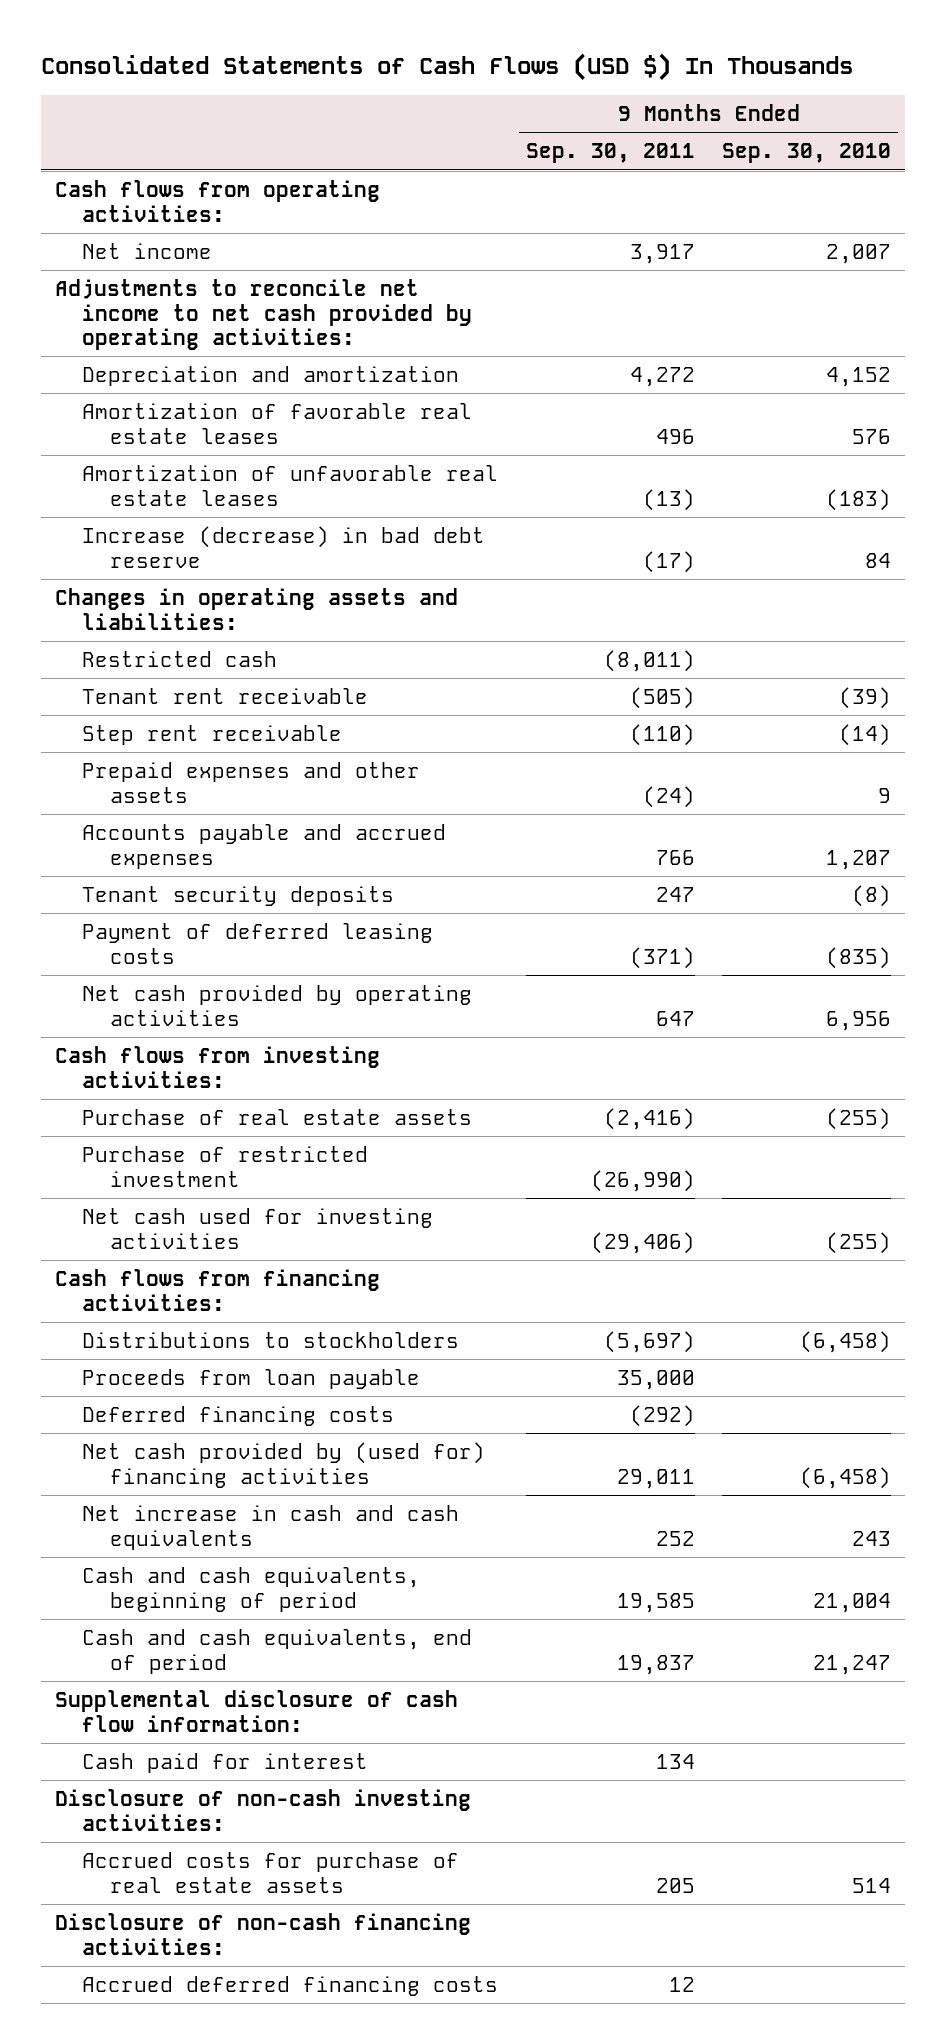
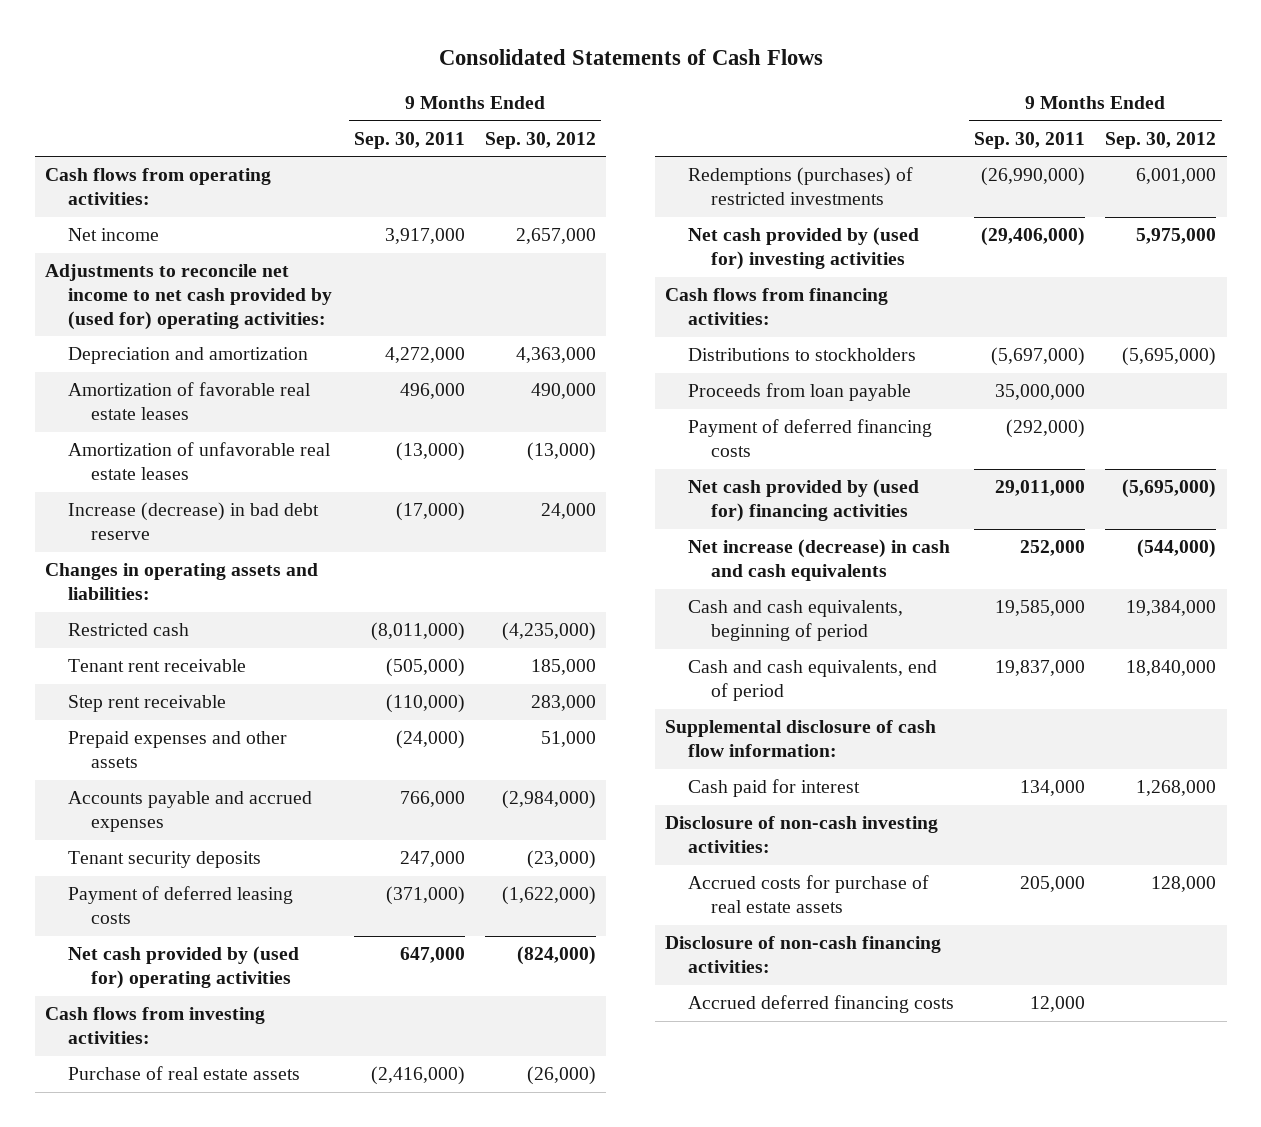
- Consolidated Statements of Cash Flows (USD $) In Thousands
+ Consolidated Statements of Cash Flows
- | 9 Months Ended Sep. 30, 2011 | 9 Months Ended Sep. 30, 2010
+ | 9 Months Ended Sep. 30, 2011 | 9 Months Ended Sep. 30, 2012
- Net income | 3,917 | 2,007
- Adjustments to reconcile net income to net cash provided by operating activities:
- Depreciation and amortization | 4,272 | 4,152
- Amortization of favorable real estate leases | 496 | 576
- Amortization of unfavorable real estate leases | (13) | (183)
- Increase (decrease) in bad debt reserve | (17) | 84
+ Net income | 3,917,000 | 2,657,000
+ Adjustments to reconcile net income to net cash provided by (used for) operating activities:
+ Depreciation and amortization | 4,272,000 | 4,363,000
+ Amortization of favorable real estate leases | 496,000 | 490,000
+ Amortization of unfavorable real estate leases | (13,000) | (13,000)
+ Increase (decrease) in bad debt reserve | (17,000) | 24,000
- Restricted cash | (8,011) |
- Tenant rent receivable | (505) | (39)
- Step rent receivable | (110) | (14)
- Prepaid expenses and other assets | (24) | 9
- Accounts payable and accrued expenses | 766 | 1,207
- Tenant security deposits | 247 | (8)
- Payment of deferred leasing costs | (371) | (835)
- Net cash provided by operating activities | 647 | 6,956
+ Restricted cash | (8,011,000) | (4,235,000)
+ Tenant rent receivable | (505,000) | 185,000
+ Step rent receivable | (110,000) | 283,000
+ Prepaid expenses and other assets | (24,000) | 51,000
+ Accounts payable and accrued expenses | 766,000 | (2,984,000)
+ Tenant security deposits | 247,000 | (23,000)
+ Payment of deferred leasing costs | (371,000) | (1,622,000)
+ Net cash provided by (used for) operating activities | 647,000 | (824,000)
- Purchase of real estate assets | (2,416) | (255)
- Purchase of restricted investment | (26,990) |
- Net cash used for investing activities | (29,406) | (255)
+ Purchase of real estate assets | (2,416,000) | (26,000)
+ Redemptions (purchases) of restricted investments | (26,990,000) | 6,001,000
+ Net cash provided by (used for) investing activities | (29,406,000) | 5,975,000
- Distributions to stockholders | (5,697) | (6,458)
- Proceeds from loan payable | 35,000 |
- Deferred financing costs | (292) |
- Net cash provided by (used for) financing activities | 29,011 | (6,458)
- Net increase in cash and cash equivalents | 252 | 243
- Cash and cash equivalents, beginning of period | 19,585 | 21,004
- Cash and cash equivalents, end of period | 19,837 | 21,247
+ Distributions to stockholders | (5,697,000) | (5,695,000)
+ Proceeds from loan payable | 35,000,000 |
+ Payment of deferred financing costs | (292,000) |
+ Net cash provided by (used for) financing activities | 29,011,000 | (5,695,000)
+ Net increase (decrease) in cash and cash equivalents | 252,000 | (544,000)
+ Cash and cash equivalents, beginning of period | 19,585,000 | 19,384,000
+ Cash and cash equivalents, end of period | 19,837,000 | 18,840,000
- Cash paid for interest | 134 |
+ Cash paid for interest | 134,000 | 1,268,000
- Accrued costs for purchase of real estate assets | 205 | 514
+ Accrued costs for purchase of real estate assets | 205,000 | 128,000
- Accrued deferred financing costs | 12 |
+ Accrued deferred financing costs | 12,000 |

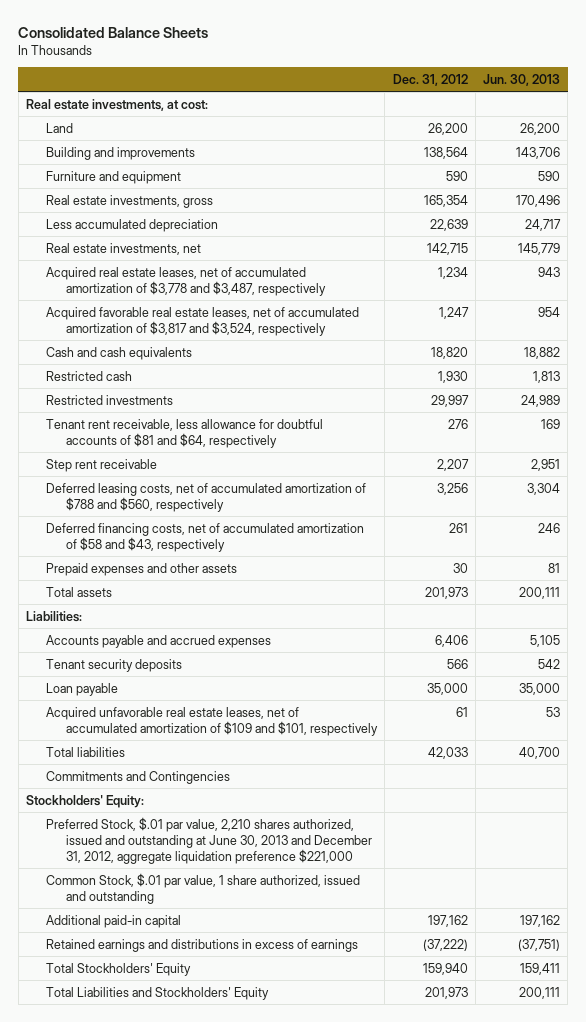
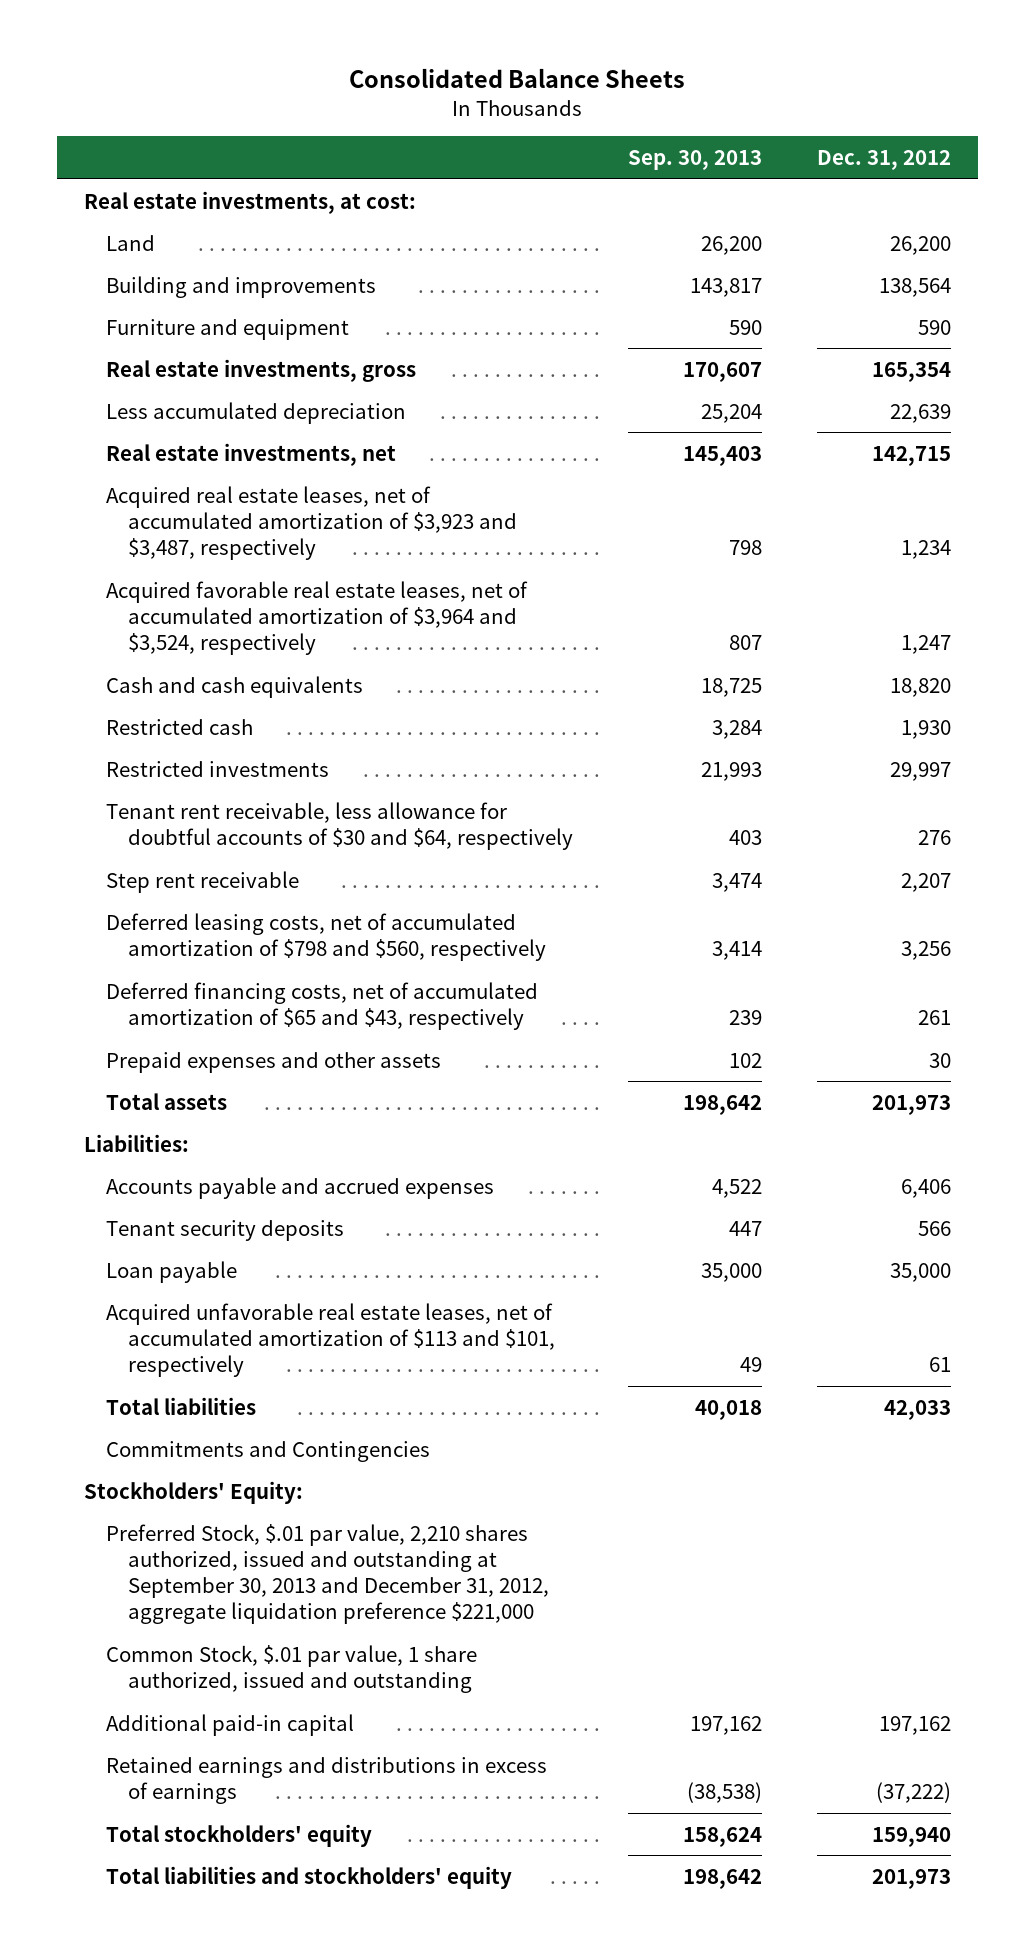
- | Dec. 31, 2012 | Jun. 30, 2013
+ | Sep. 30, 2013 | Dec. 31, 2012
- Acquired real estate leases, net of accumulated amortization of $3,778 and $3,487, respectively | 1,234 | 943
- Acquired favorable real estate leases, net of accumulated amortization of $3,817 and $3,524, respectively | 1,247 | 954
+ Acquired real estate leases, net of accumulated amortization of $3,923 and $3,487, respectively | 798 | 1,234
+ Acquired favorable real estate leases, net of accumulated amortization of $3,964 and $3,524, respectively | 807 | 1,247
- Tenant rent receivable, less allowance for doubtful accounts of $81 and $64, respectively | 276 | 169
+ Tenant rent receivable, less allowance for doubtful accounts of $30 and $64, respectively | 403 | 276
- Deferred leasing costs, net of accumulated amortization of $788 and $560, respectively | 3,256 | 3,304
- Deferred financing costs, net of accumulated amortization of $58 and $43, respectively | 261 | 246
+ Deferred leasing costs, net of accumulated amortization of $798 and $560, respectively | 3,414 | 3,256
+ Deferred financing costs, net of accumulated amortization of $65 and $43, respectively | 239 | 261
- Acquired unfavorable real estate leases, net of accumulated amortization of $109 and $101, respectively | 61 | 53
+ Acquired unfavorable real estate leases, net of accumulated amortization of $113 and $101, respectively | 49 | 61
- Preferred Stock, $.01 par value, 2,210 shares authorized, issued and outstanding at June 30, 2013 and December 31, 2012, aggregate liquidation preference $221,000
+ Preferred Stock, $.01 par value, 2,210 shares authorized, issued and outstanding at September 30, 2013 and December 31, 2012, aggregate liquidation preference $221,000
- Total Stockholders' Equity | 159,940 | 159,411
- Total Liabilities and Stockholders' Equity | 201,973 | 200,111
+ Total stockholders' equity | 158,624 | 159,940
+ Total liabilities and stockholders' equity | 198,642 | 201,973

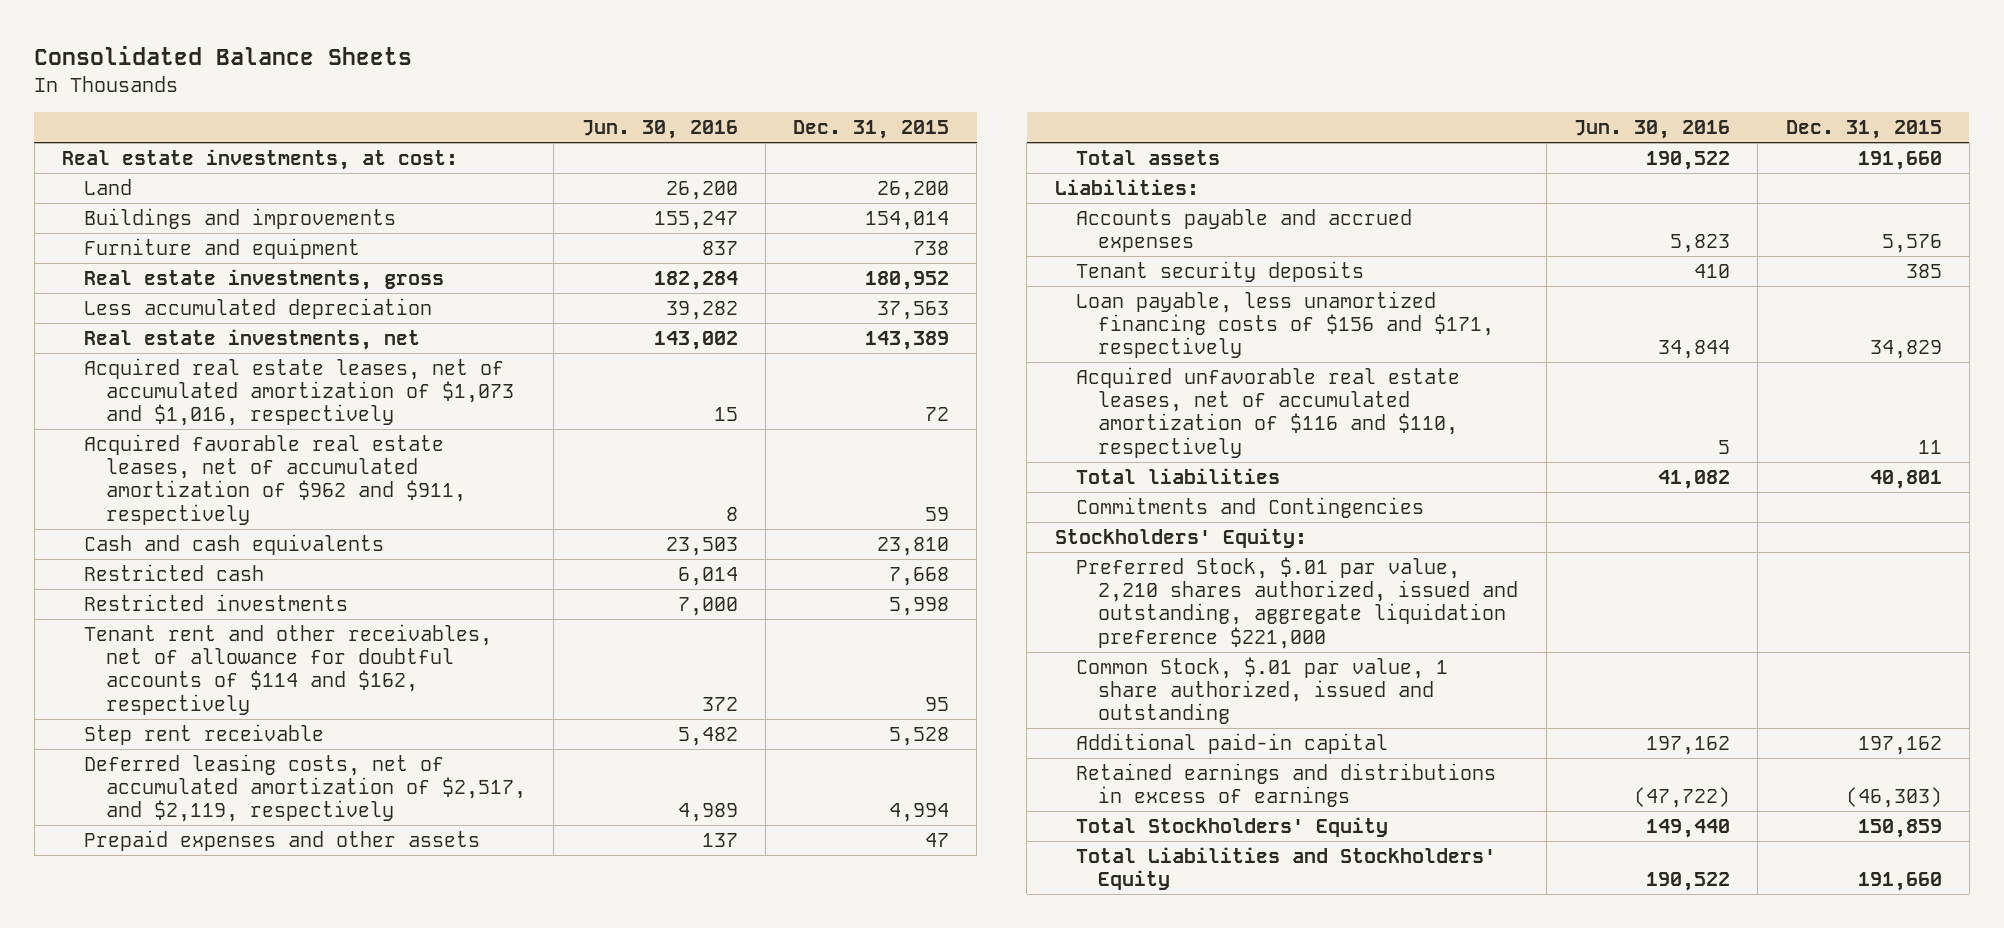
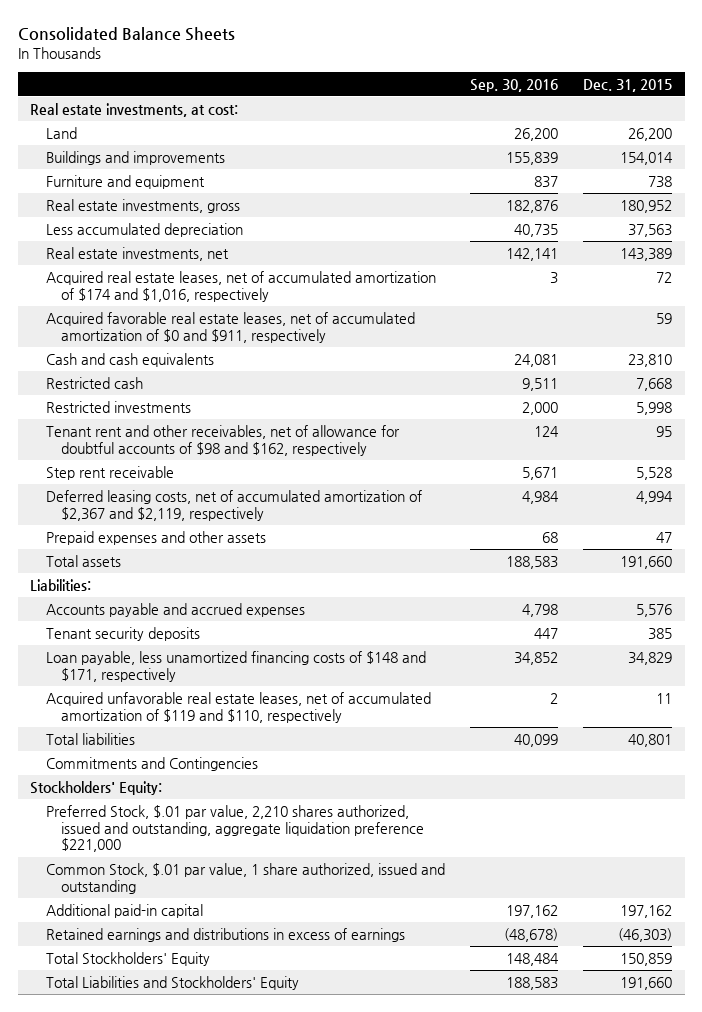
- | Jun. 30, 2016 | Dec. 31, 2015
+ | Sep. 30, 2016 | Dec. 31, 2015
- Acquired real estate leases, net of accumulated amortization of $1,073 and $1,016, respectively | 15 | 72
- Acquired favorable real estate leases, net of accumulated amortization of $962 and $911, respectively | 8 | 59
+ Acquired real estate leases, net of accumulated amortization of $174 and $1,016, respectively | 3 | 72
+ Acquired favorable real estate leases, net of accumulated amortization of $0 and $911, respectively | | 59
- Tenant rent and other receivables, net of allowance for doubtful accounts of $114 and $162, respectively | 372 | 95
+ Tenant rent and other receivables, net of allowance for doubtful accounts of $98 and $162, respectively | 124 | 95
- Deferred leasing costs, net of accumulated amortization of $2,517, and $2,119, respectively | 4,989 | 4,994
+ Deferred leasing costs, net of accumulated amortization of $2,367 and $2,119, respectively | 4,984 | 4,994
- Loan payable, less unamortized financing costs of $156 and $171, respectively | 34,844 | 34,829
- Acquired unfavorable real estate leases, net of accumulated amortization of $116 and $110, respectively | 5 | 11
+ Loan payable, less unamortized financing costs of $148 and $171, respectively | 34,852 | 34,829
+ Acquired unfavorable real estate leases, net of accumulated amortization of $119 and $110, respectively | 2 | 11

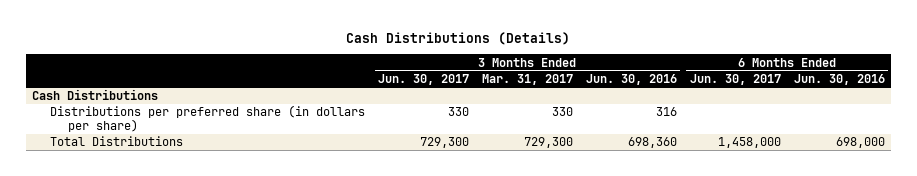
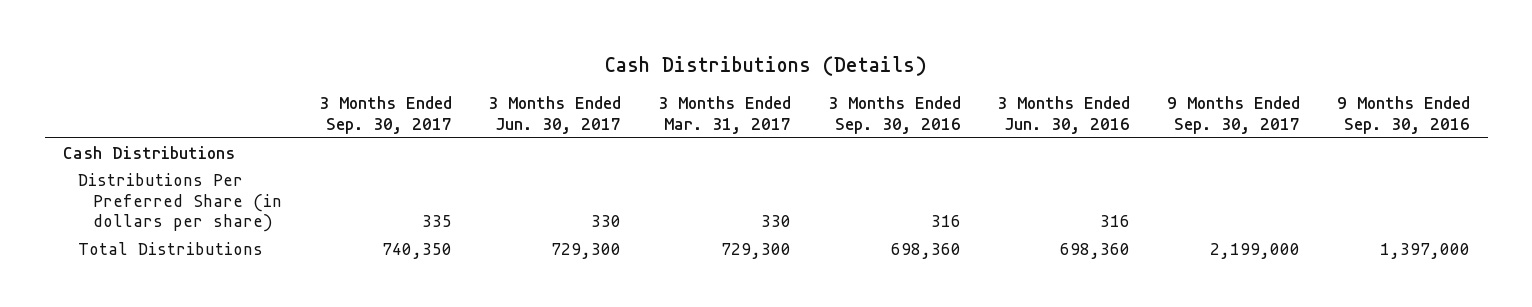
- | 3 Months Ended Jun. 30, 2017 | 3 Months Ended Mar. 31, 2017 | 3 Months Ended Jun. 30, 2016 | 6 Months Ended Jun. 30, 2017 | 6 Months Ended Jun. 30, 2016
+ | 3 Months Ended Sep. 30, 2017 | 3 Months Ended Jun. 30, 2017 | 3 Months Ended Mar. 31, 2017 | 3 Months Ended Sep. 30, 2016 | 3 Months Ended Jun. 30, 2016 | 9 Months Ended Sep. 30, 2017 | 9 Months Ended Sep. 30, 2016
- Distributions per preferred share (in dollars per share) | 330 | 330 | 316 | |
+ Distributions Per Preferred Share (in dollars per share) | 335 | 330 | 330 | 316 | 316 | |

